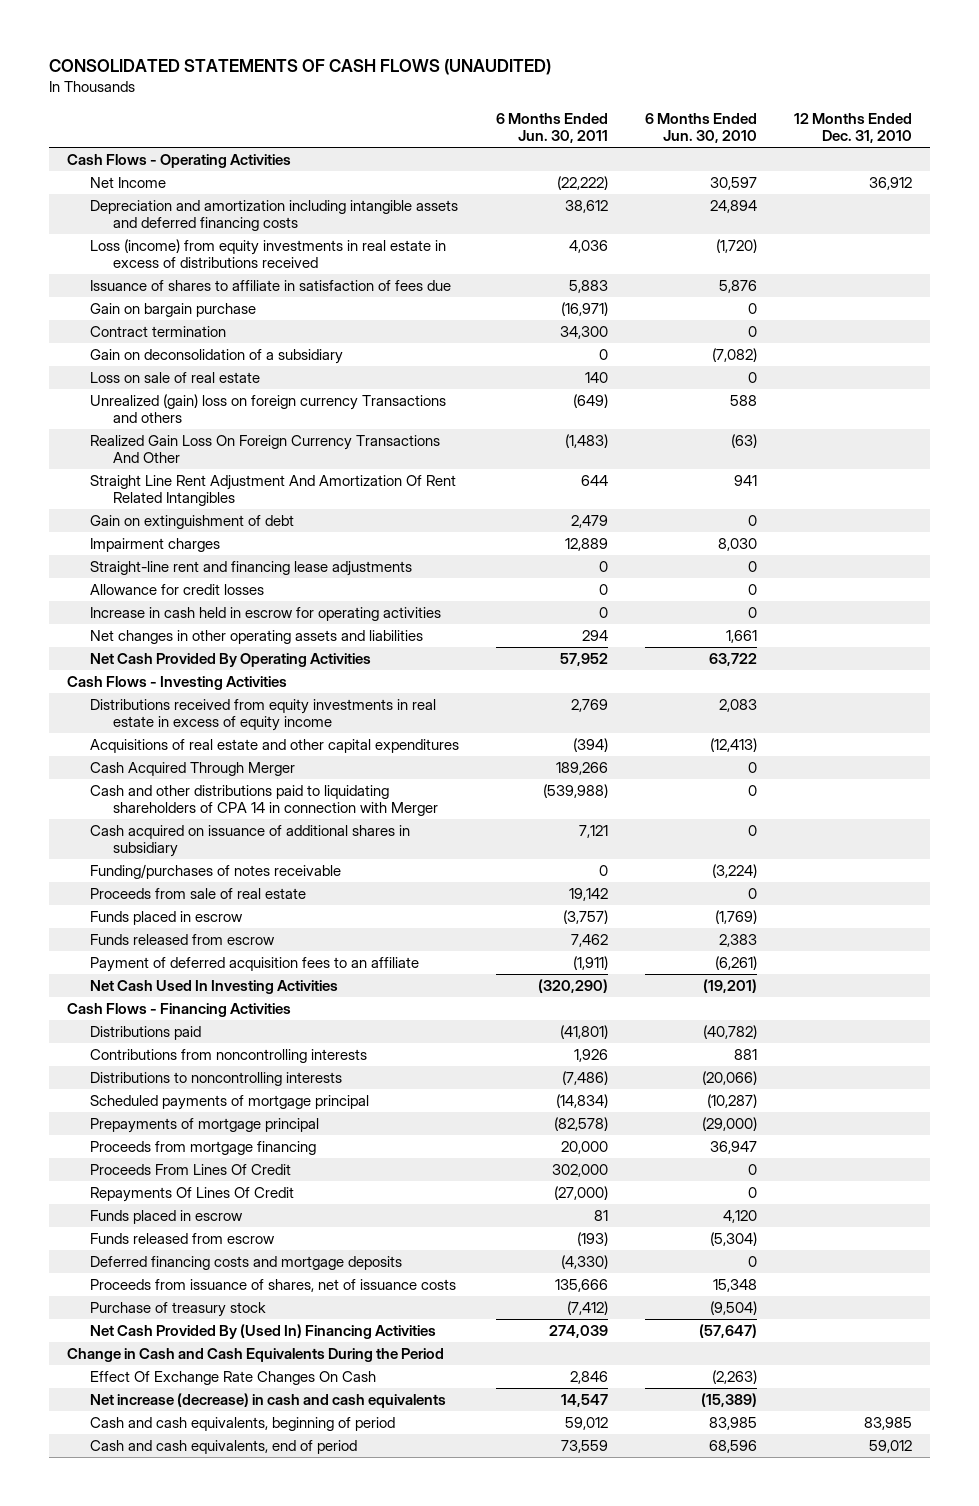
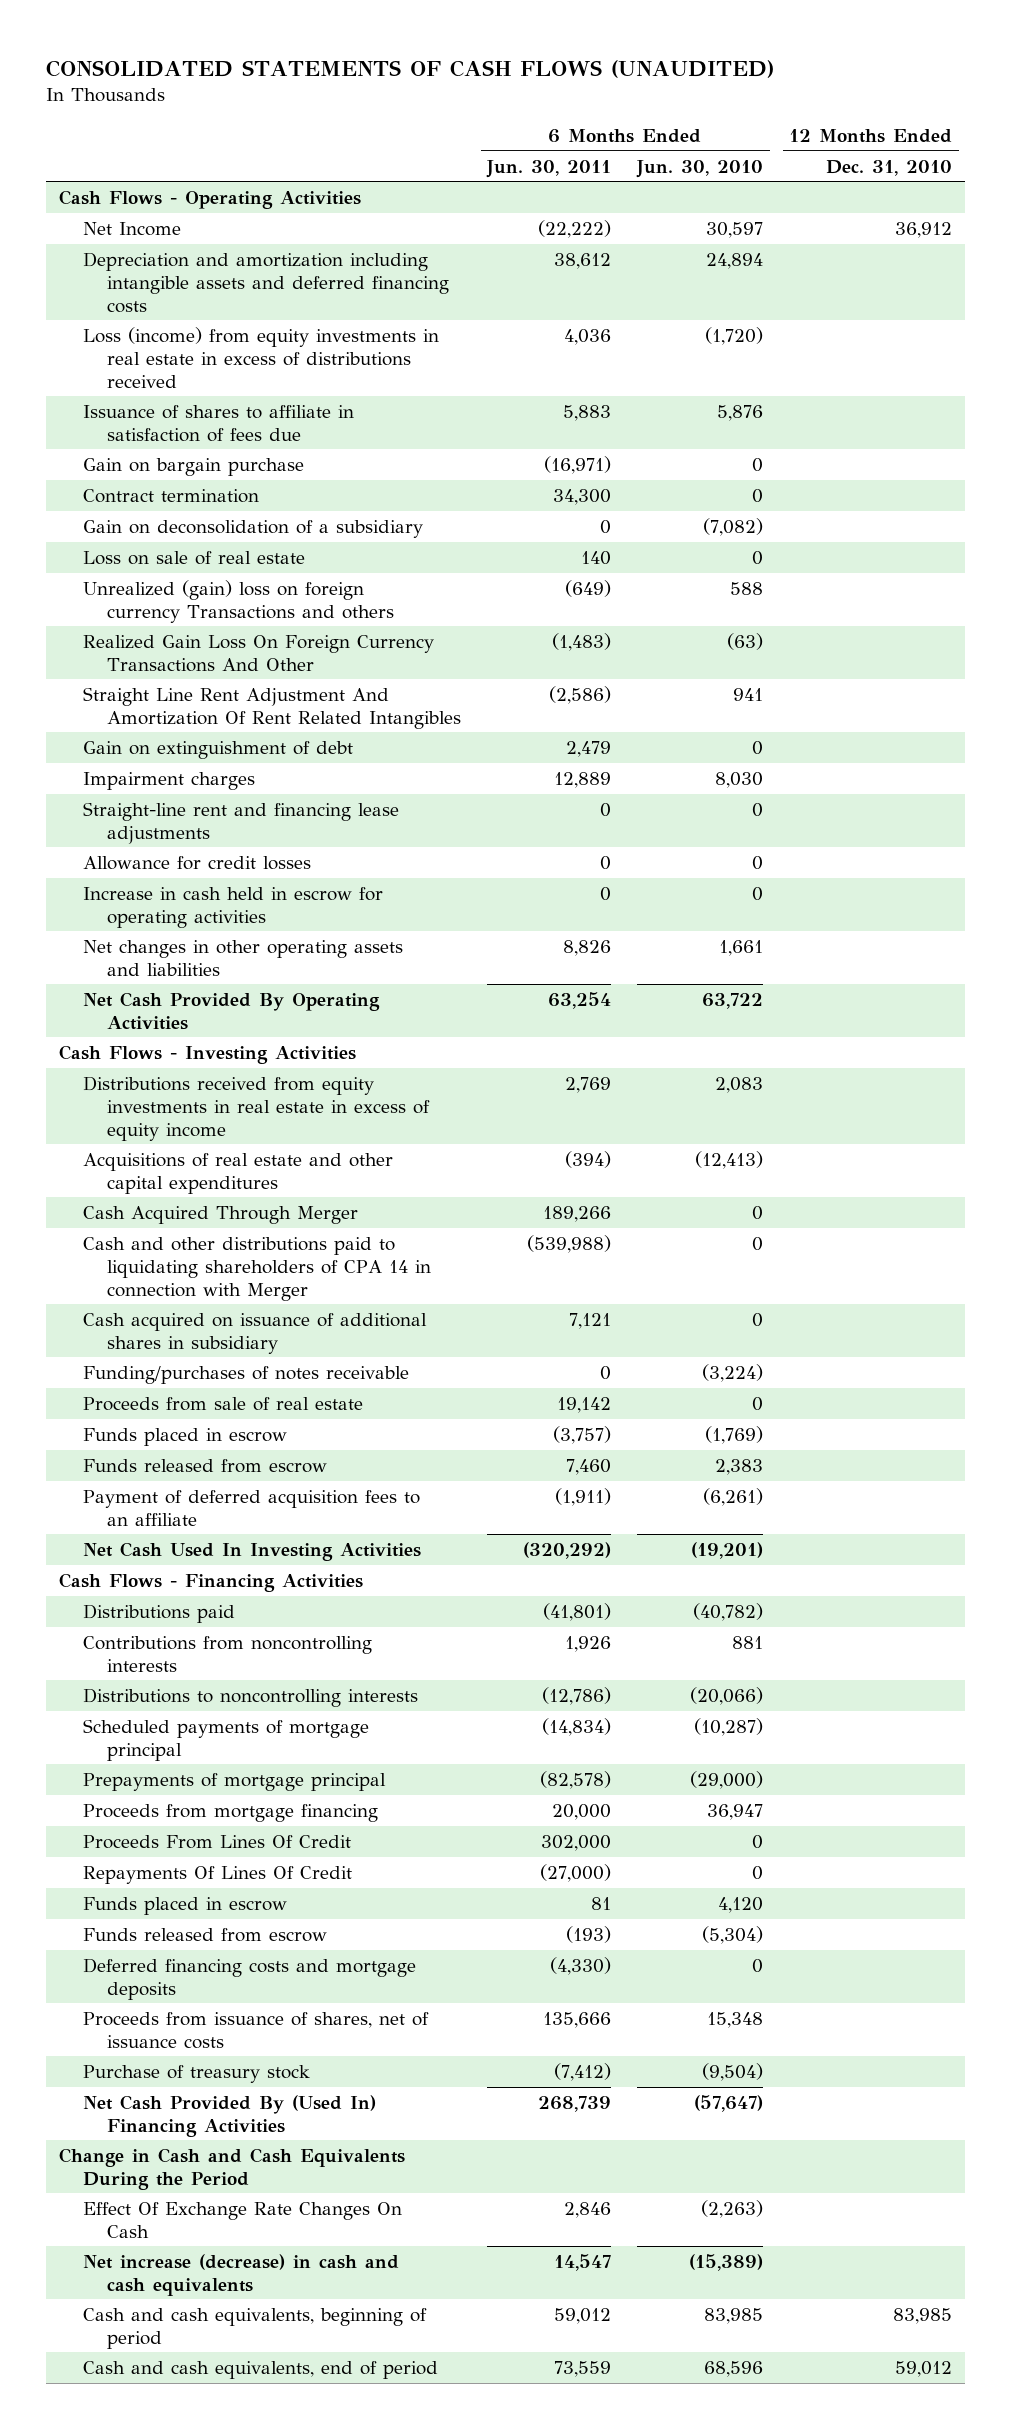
- Straight Line Rent Adjustment And Amortization Of Rent Related Intangibles | 644 | 941 |
+ Straight Line Rent Adjustment And Amortization Of Rent Related Intangibles | (2,586) | 941 |
- Net changes in other operating assets and liabilities | 294 | 1,661 |
- Net Cash Provided By Operating Activities | 57,952 | 63,722 |
+ Net changes in other operating assets and liabilities | 8,826 | 1,661 |
+ Net Cash Provided By Operating Activities | 63,254 | 63,722 |
- Funds released from escrow | 7,462 | 2,383 |
+ Funds released from escrow | 7,460 | 2,383 |
- Net Cash Used In Investing Activities | (320,290) | (19,201) |
+ Net Cash Used In Investing Activities | (320,292) | (19,201) |
- Distributions to noncontrolling interests | (7,486) | (20,066) |
+ Distributions to noncontrolling interests | (12,786) | (20,066) |
- Net Cash Provided By (Used In) Financing Activities | 274,039 | (57,647) |
+ Net Cash Provided By (Used In) Financing Activities | 268,739 | (57,647) |

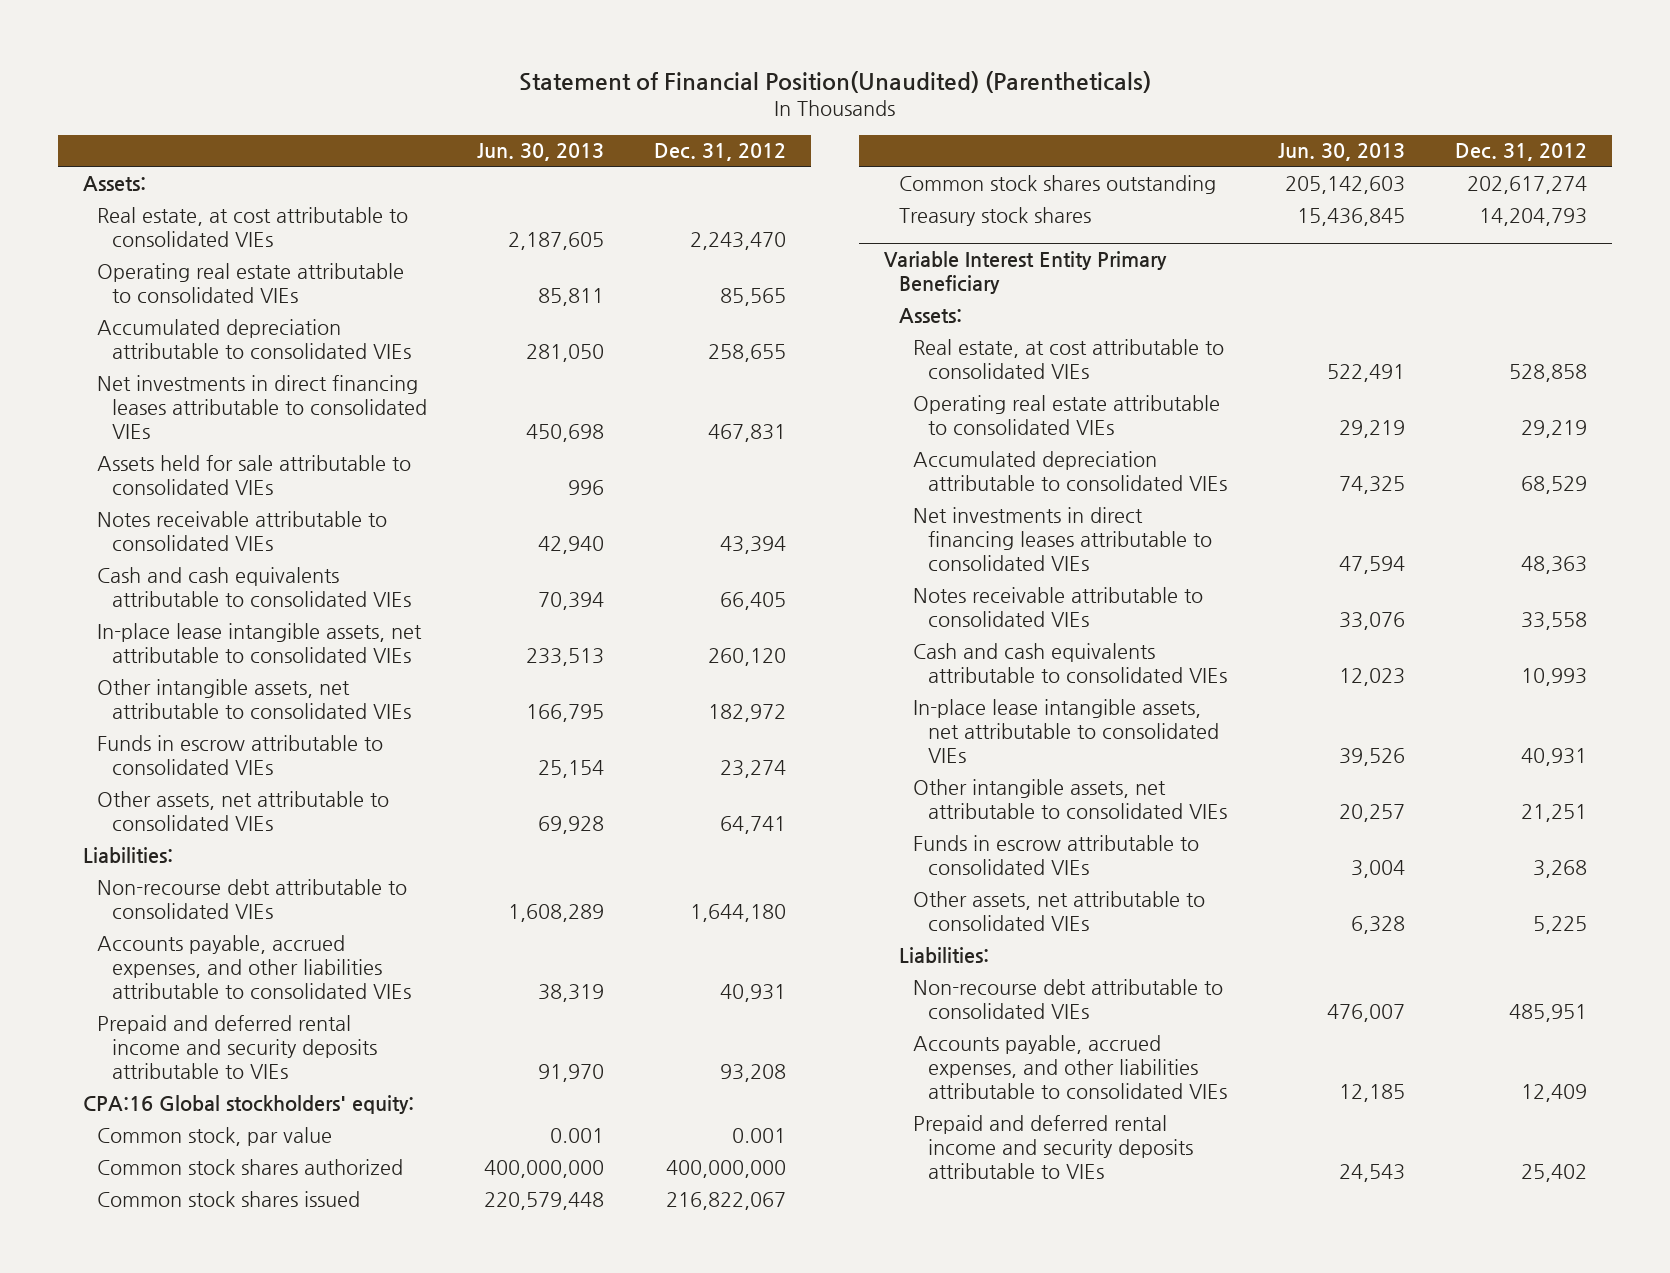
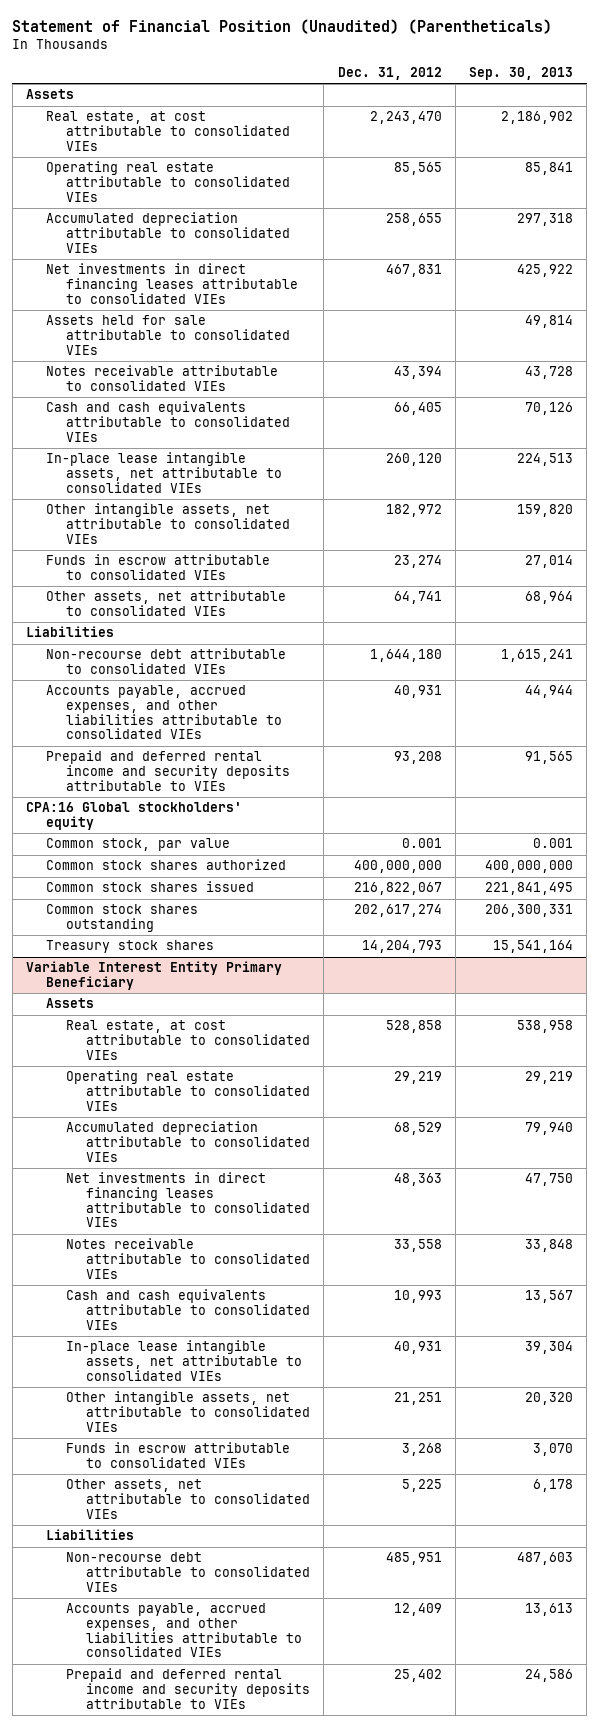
- Statement of Financial Position(Unaudited) (Parentheticals)
+ Statement of Financial Position (Unaudited) (Parentheticals)
- | Jun. 30, 2013 | Dec. 31, 2012
+ | Dec. 31, 2012 | Sep. 30, 2013
- Assets:
+ Assets
- Liabilities:
+ Liabilities
- CPA:16 Global stockholders' equity:
+ CPA:16 Global stockholders' equity
@ Variable Interest Entity Primary Beneficiary
- Assets:
+ Assets
- Liabilities:
+ Liabilities

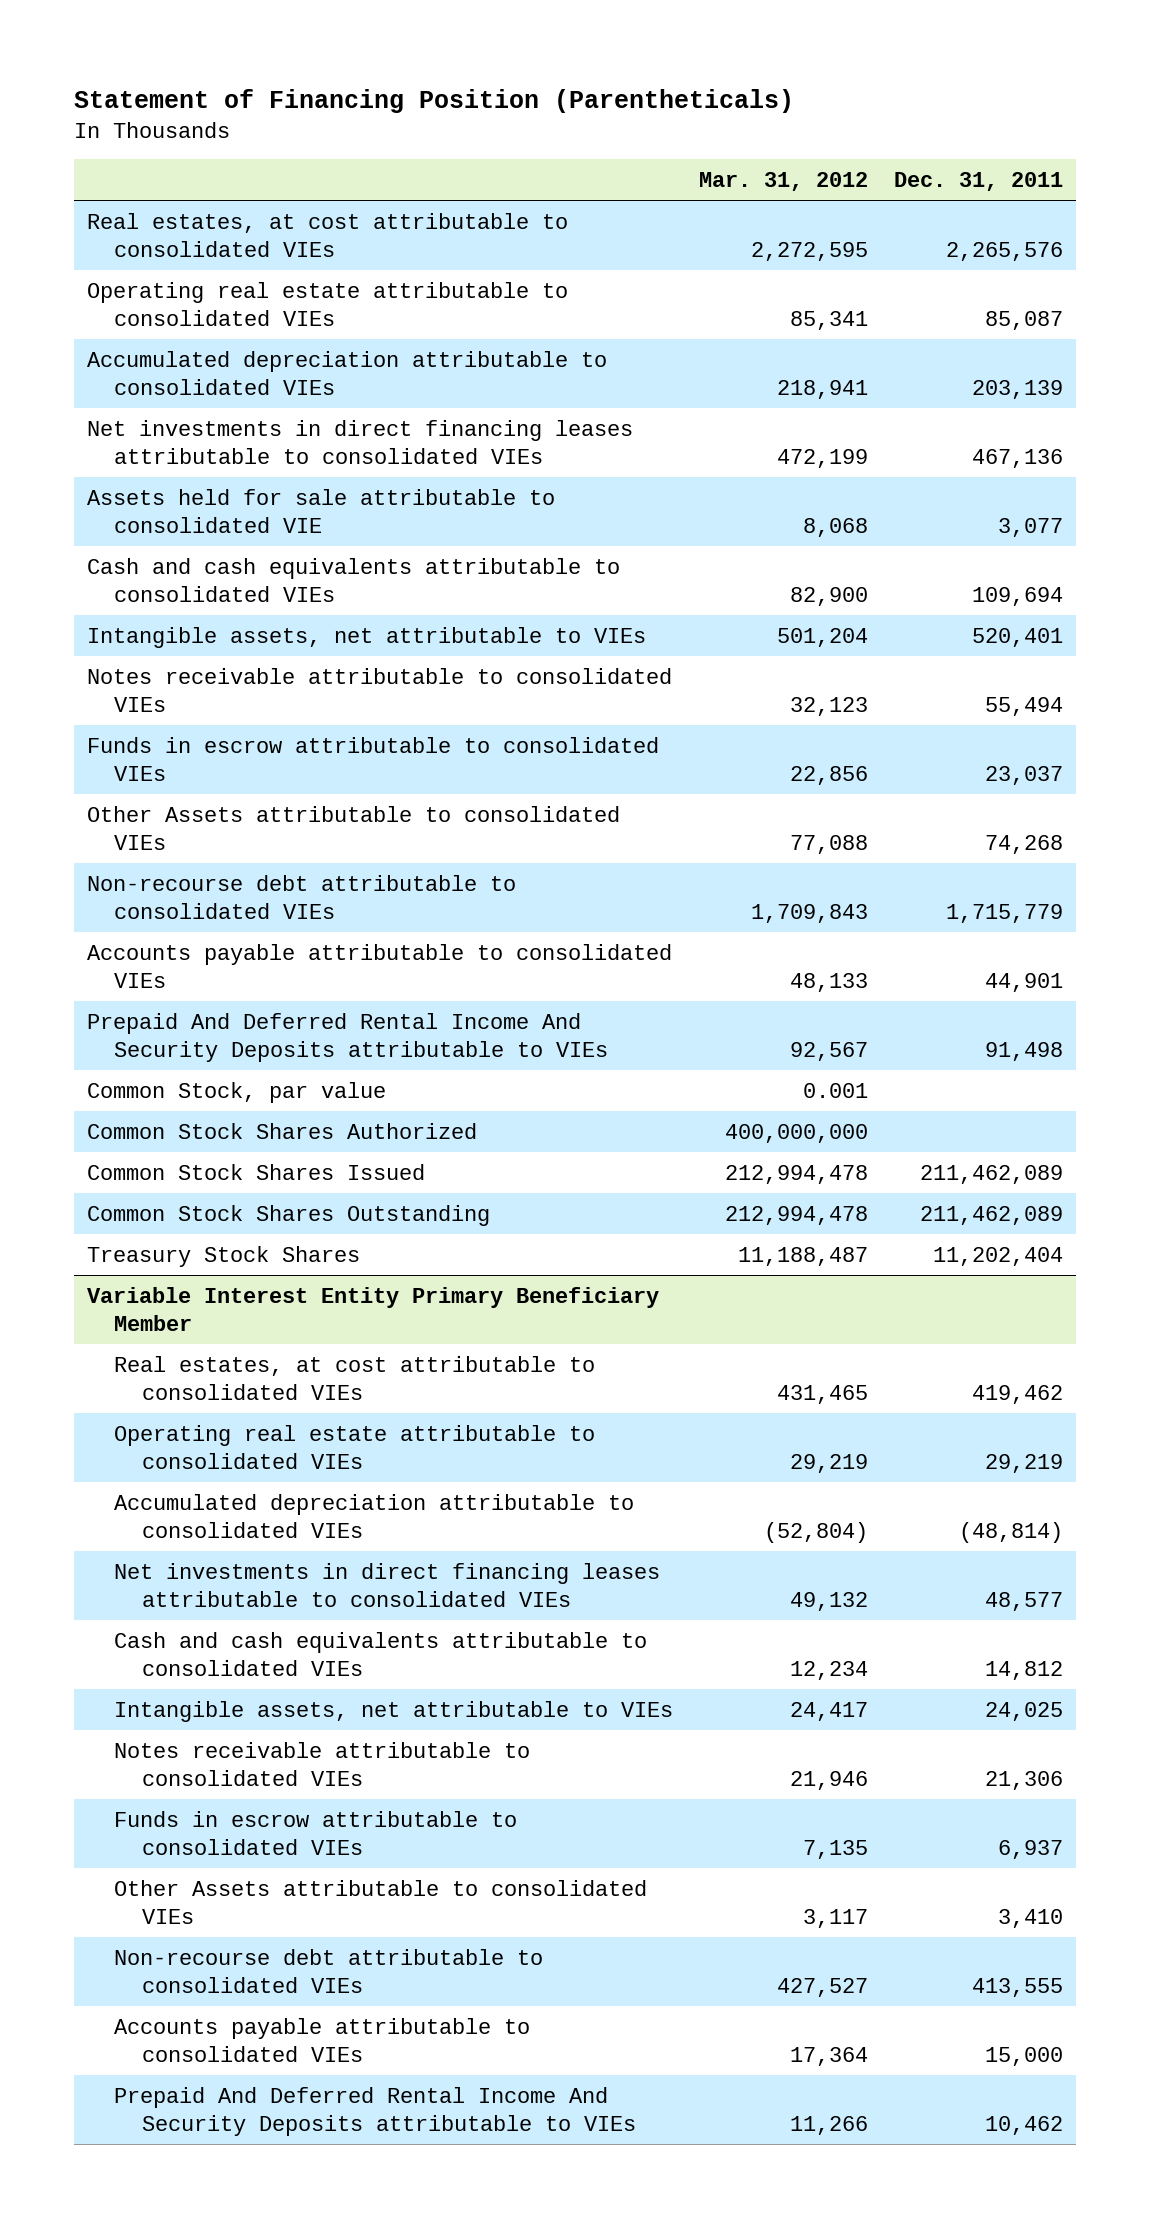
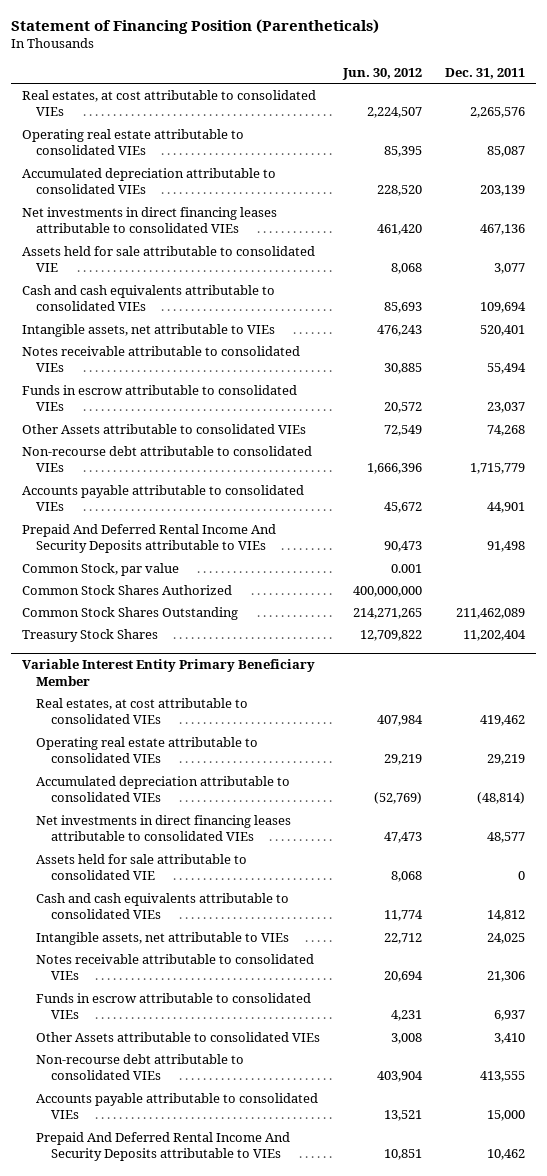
- | Mar. 31, 2012 | Dec. 31, 2011
+ | Jun. 30, 2012 | Dec. 31, 2011
- Common Stock Shares Issued | 212,994,478 | 211,462,089
@ Variable Interest Entity Primary Beneficiary Member
+ Assets held for sale attributable to consolidated VIE | 8,068 | 0

